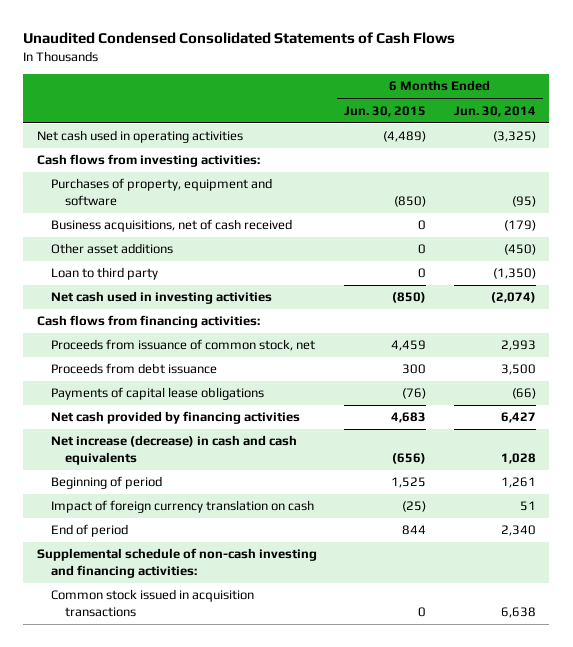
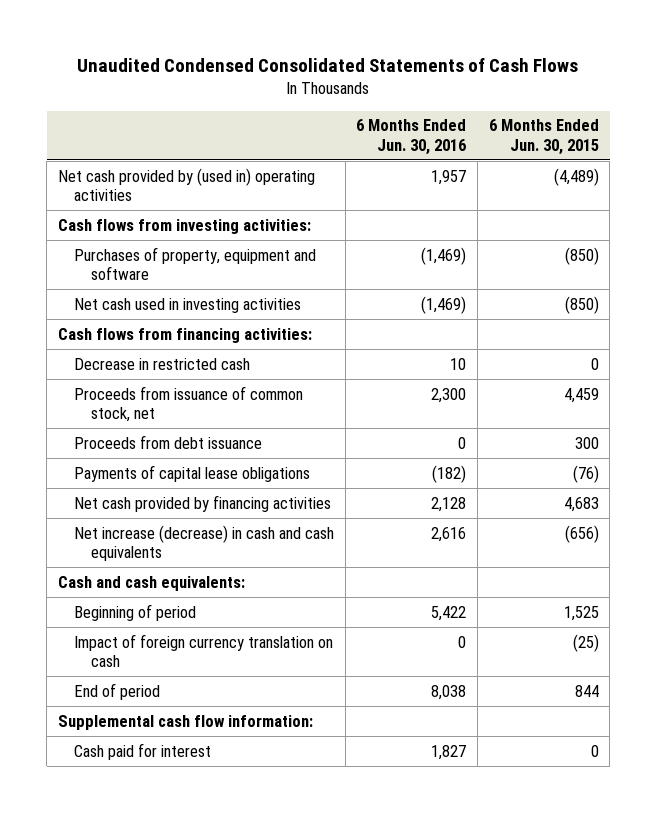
- | 6 Months Ended Jun. 30, 2015 | 6 Months Ended Jun. 30, 2014
+ | 6 Months Ended Jun. 30, 2016 | 6 Months Ended Jun. 30, 2015
- Net cash used in operating activities | (4,489) | (3,325)
+ Net cash provided by (used in) operating activities | 1,957 | (4,489)
- Business acquisitions, net of cash received | 0 | (179)
- Other asset additions | 0 | (450)
- Loan to third party | 0 | (1,350)
+ Decrease in restricted cash | 10 | 0
+ Cash and cash equivalents:
- Supplemental schedule of non-cash investing and financing activities:
- Common stock issued in acquisition transactions | 0 | 6,638
+ Supplemental cash flow information:
+ Cash paid for interest | 1,827 | 0

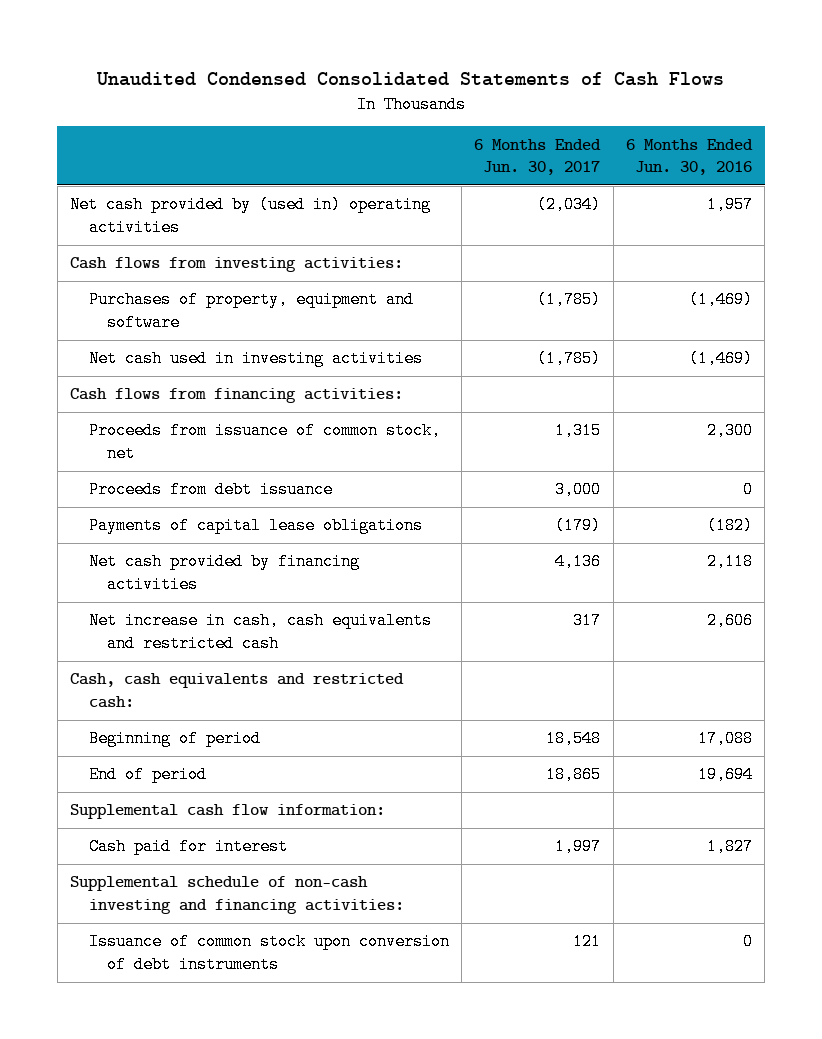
- | 6 Months Ended Jun. 30, 2016 | 6 Months Ended Jun. 30, 2015
+ | 6 Months Ended Jun. 30, 2017 | 6 Months Ended Jun. 30, 2016
- Decrease in restricted cash | 10 | 0
- Net cash provided by financing activities | 2,128 | 4,683
- Net increase (decrease) in cash and cash equivalents | 2,616 | (656)
- Cash and cash equivalents:
- Beginning of period | 5,422 | 1,525
- Impact of foreign currency translation on cash | 0 | (25)
- End of period | 8,038 | 844
+ Net cash provided by financing activities | 4,136 | 2,118
+ Net increase in cash, cash equivalents and restricted cash | 317 | 2,606
+ Cash, cash equivalents and restricted cash:
+ Beginning of period | 18,548 | 17,088
+ End of period | 18,865 | 19,694
+ Supplemental schedule of non-cash investing and financing activities:
+ Issuance of common stock upon conversion of debt instruments | 121 | 0

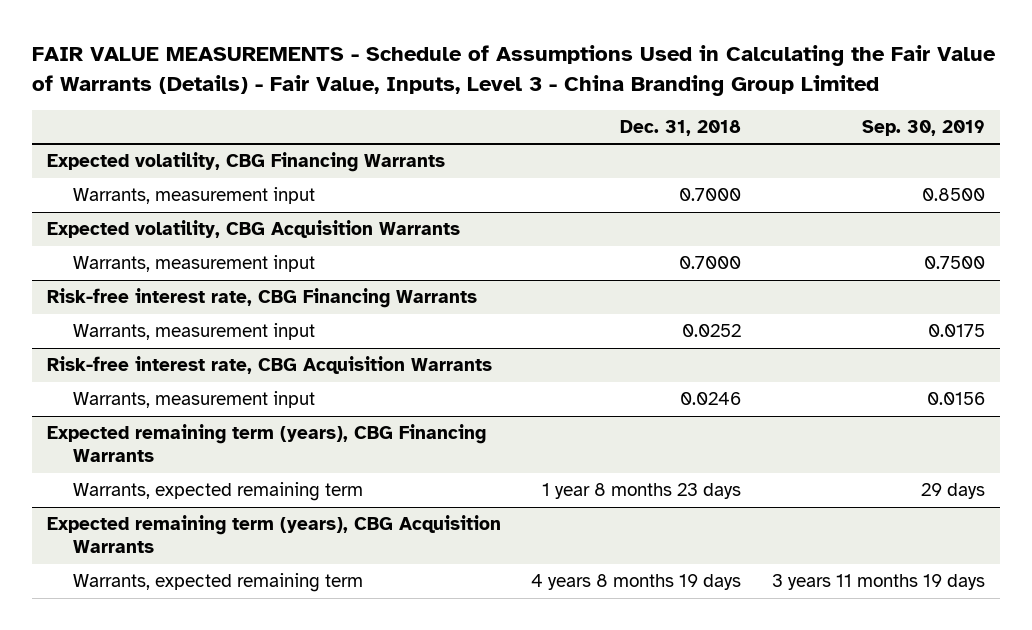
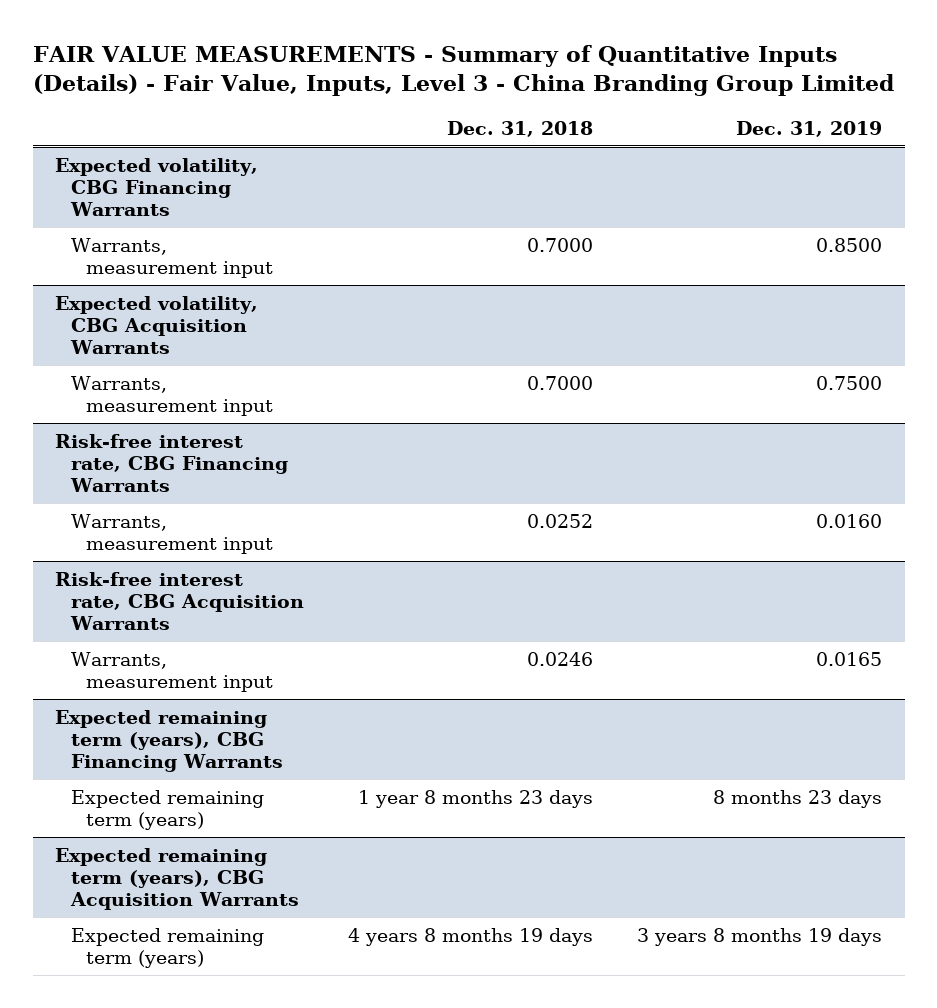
- FAIR VALUE MEASUREMENTS - Schedule of Assumptions Used in Calculating the Fair Value of Warrants (Details) - Fair Value, Inputs, Level 3 - China Branding Group Limited
+ FAIR VALUE MEASUREMENTS - Summary of Quantitative Inputs (Details) - Fair Value, Inputs, Level 3 - China Branding Group Limited
- | Dec. 31, 2018 | Sep. 30, 2019
+ | Dec. 31, 2018 | Dec. 31, 2019
@ Expected remaining term (years), CBG Financing Warrants
- Warrants, expected remaining term | 1 year 8 months 23 days | 29 days
+ Expected remaining term (years) | 1 year 8 months 23 days | 8 months 23 days
@ Expected remaining term (years), CBG Acquisition Warrants
- Warrants, expected remaining term | 4 years 8 months 19 days | 3 years 11 months 19 days
+ Expected remaining term (years) | 4 years 8 months 19 days | 3 years 8 months 19 days

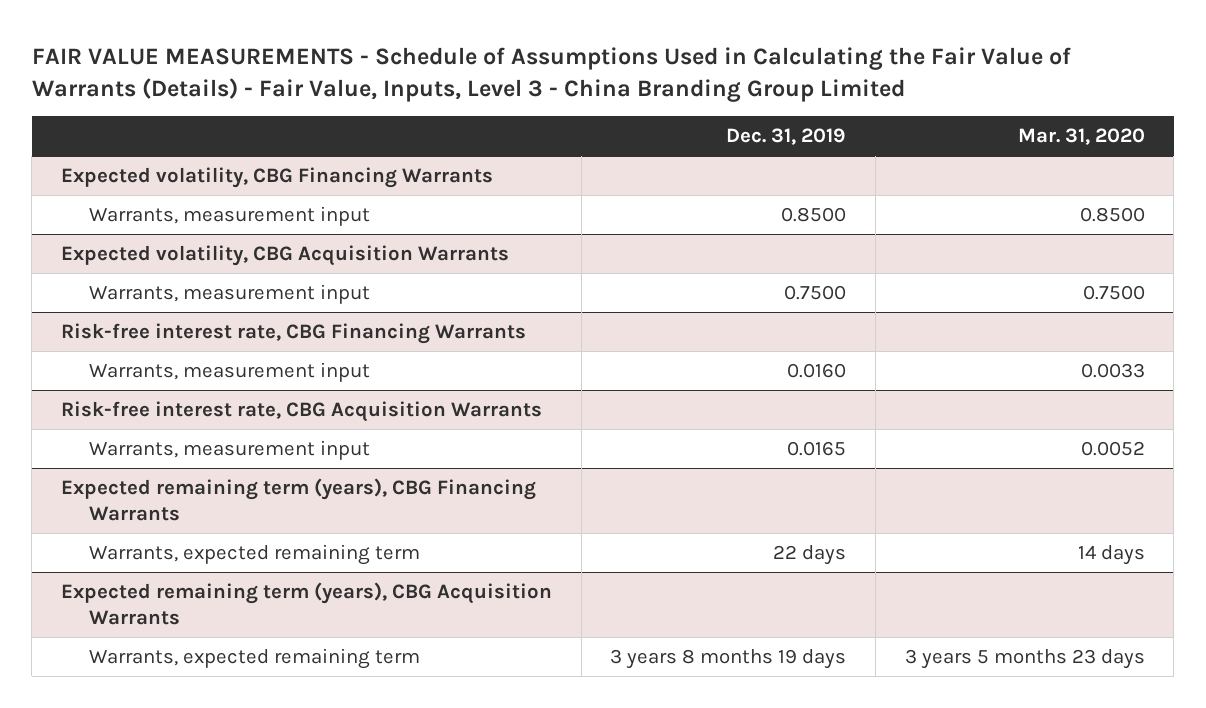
- FAIR VALUE MEASUREMENTS - Summary of Quantitative Inputs (Details) - Fair Value, Inputs, Level 3 - China Branding Group Limited
+ FAIR VALUE MEASUREMENTS - Schedule of Assumptions Used in Calculating the Fair Value of Warrants (Details) - Fair Value, Inputs, Level 3 - China Branding Group Limited
- | Dec. 31, 2018 | Dec. 31, 2019
+ | Dec. 31, 2019 | Mar. 31, 2020
@ Expected remaining term (years), CBG Financing Warrants
- Expected remaining term (years) | 1 year 8 months 23 days | 8 months 23 days
+ Warrants, expected remaining term | 22 days | 14 days
@ Expected remaining term (years), CBG Acquisition Warrants
- Expected remaining term (years) | 4 years 8 months 19 days | 3 years 8 months 19 days
+ Warrants, expected remaining term | 3 years 8 months 19 days | 3 years 5 months 23 days

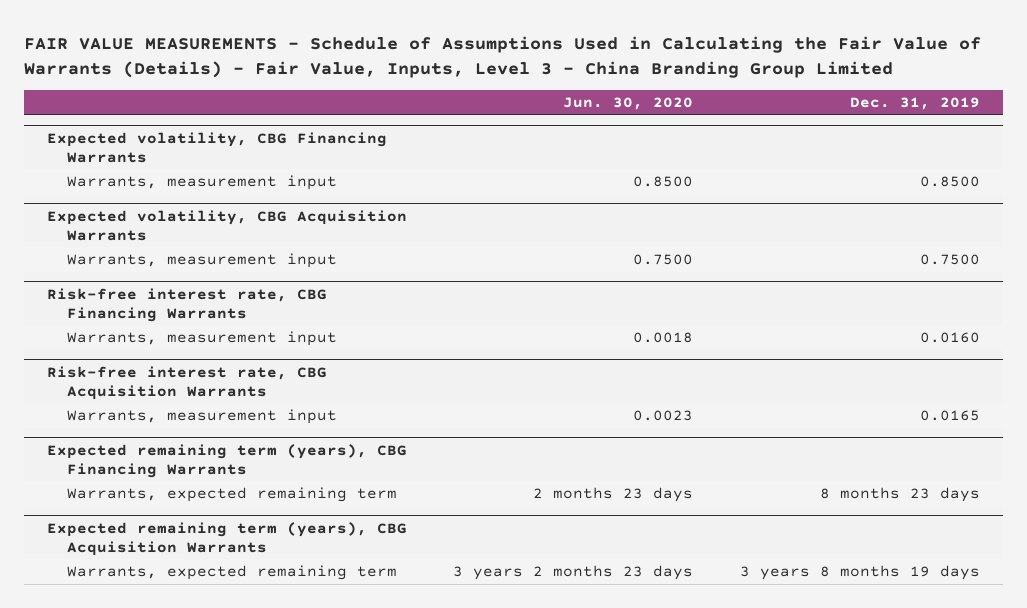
- | Dec. 31, 2019 | Mar. 31, 2020
+ | Jun. 30, 2020 | Dec. 31, 2019
@ Expected remaining term (years), CBG Financing Warrants
- Warrants, expected remaining term | 22 days | 14 days
+ Warrants, expected remaining term | 2 months 23 days | 8 months 23 days

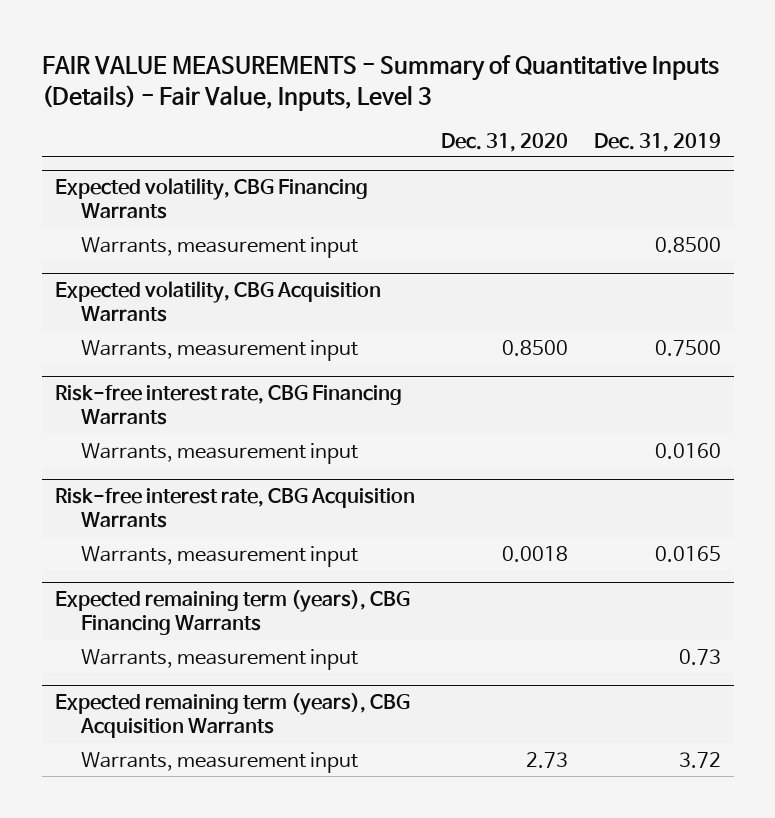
- FAIR VALUE MEASUREMENTS - Schedule of Assumptions Used in Calculating the Fair Value of Warrants (Details) - Fair Value, Inputs, Level 3 - China Branding Group Limited
+ FAIR VALUE MEASUREMENTS - Summary of Quantitative Inputs (Details) - Fair Value, Inputs, Level 3
- | Jun. 30, 2020 | Dec. 31, 2019
+ | Dec. 31, 2020 | Dec. 31, 2019
@ Expected remaining term (years), CBG Financing Warrants
- Warrants, expected remaining term | 2 months 23 days | 8 months 23 days
+ Warrants, measurement input | | 0.73
@ Expected remaining term (years), CBG Acquisition Warrants
- Warrants, expected remaining term | 3 years 2 months 23 days | 3 years 8 months 19 days
+ Warrants, measurement input | 2.73 | 3.72

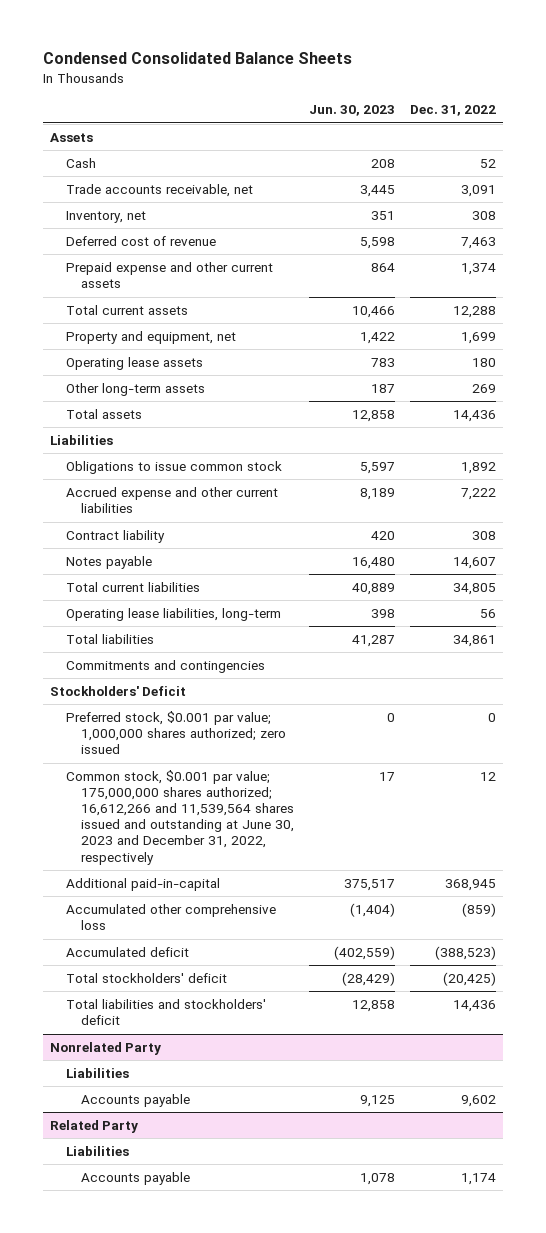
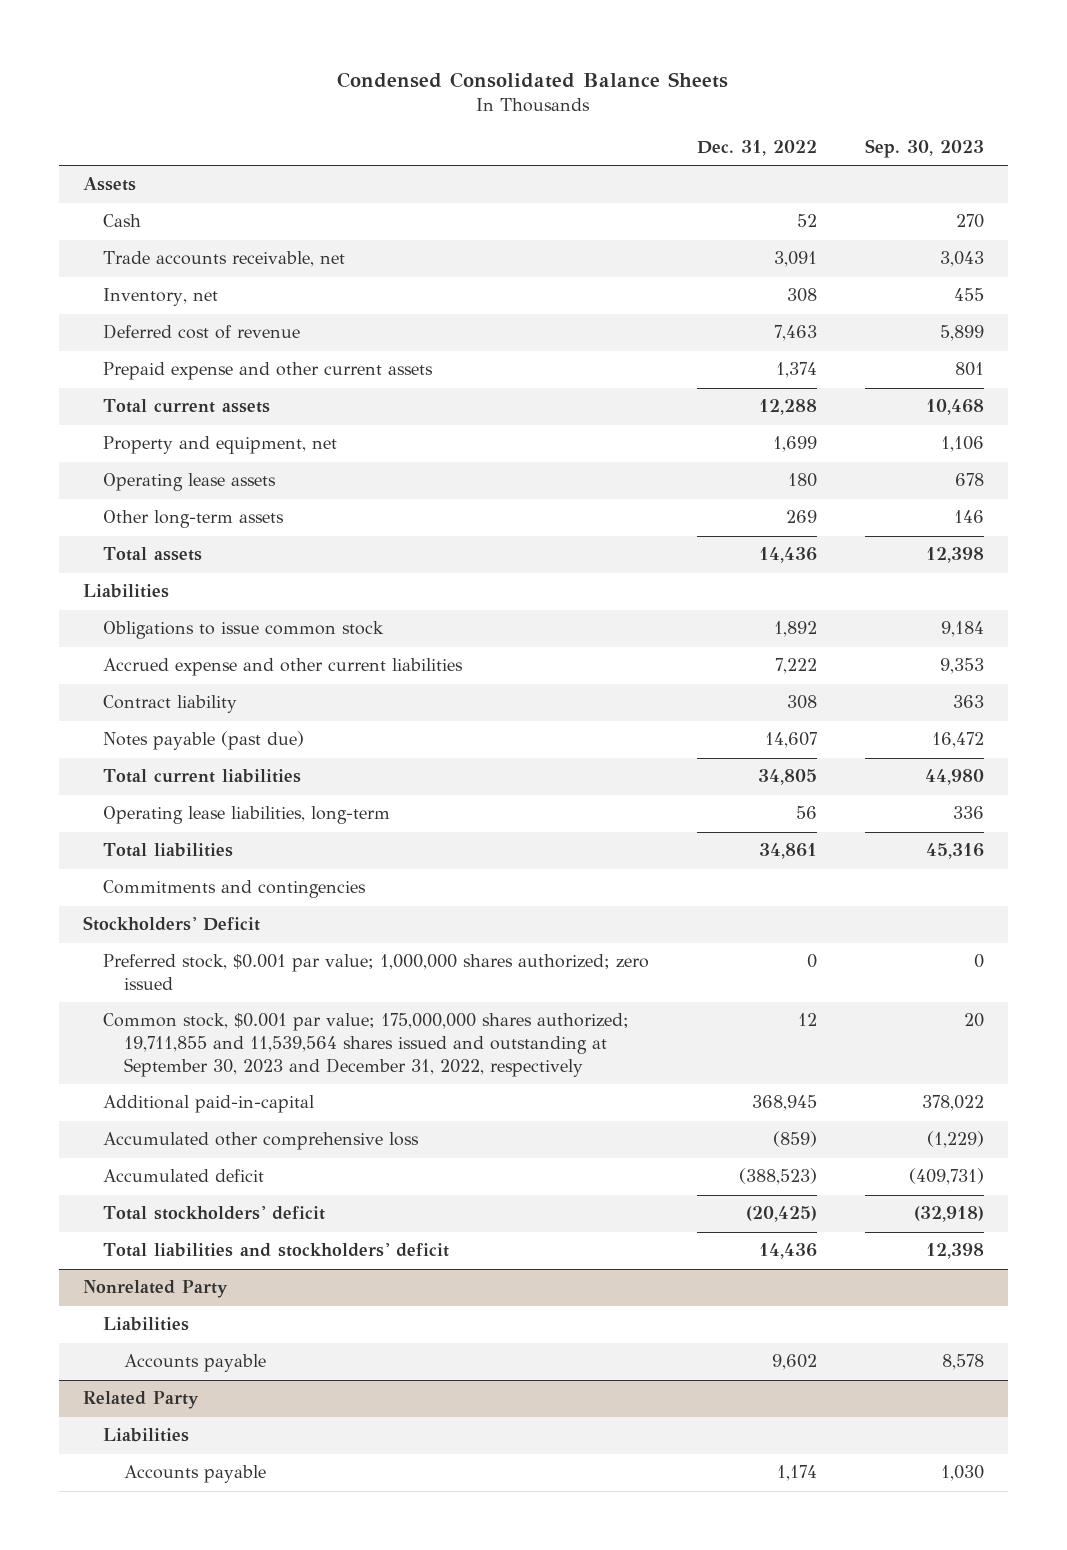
- | Jun. 30, 2023 | Dec. 31, 2022
+ | Dec. 31, 2022 | Sep. 30, 2023
- Notes payable | 16,480 | 14,607
+ Notes payable (past due) | 14,607 | 16,472
- Common stock, $0.001 par value; 175,000,000 shares authorized; 16,612,266 and 11,539,564 shares issued and outstanding at June 30, 2023 and December 31, 2022, respectively | 17 | 12
+ Common stock, $0.001 par value; 175,000,000 shares authorized; 19,711,855 and 11,539,564 shares issued and outstanding at September 30, 2023 and December 31, 2022, respectively | 12 | 20

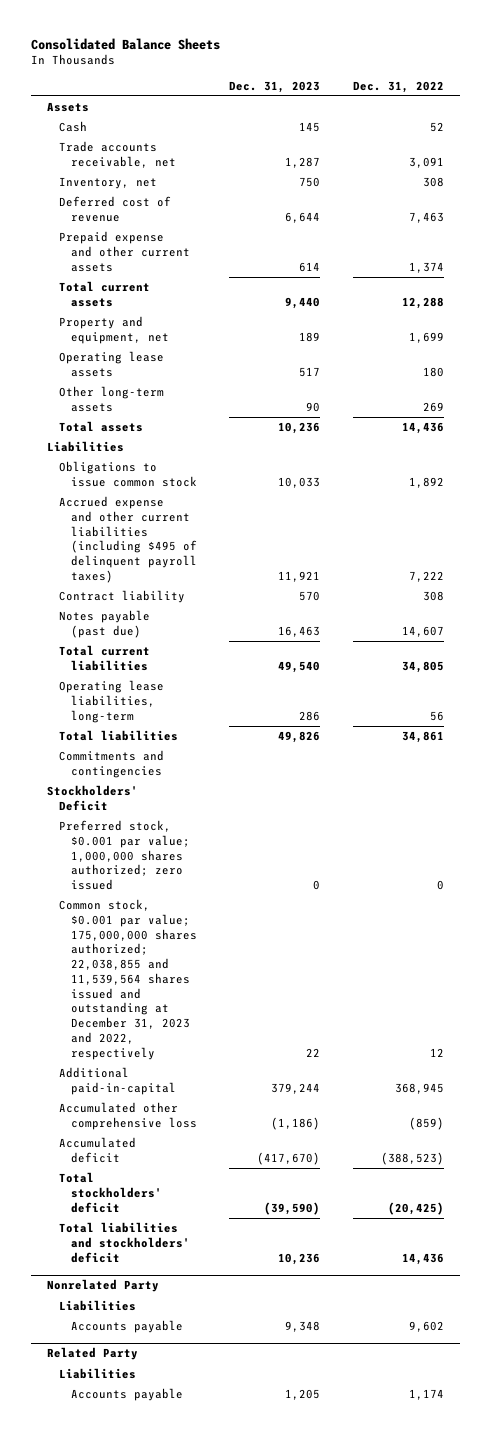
- Condensed Consolidated Balance Sheets
+ Consolidated Balance Sheets
- | Dec. 31, 2022 | Sep. 30, 2023
+ | Dec. 31, 2023 | Dec. 31, 2022
- Accrued expense and other current liabilities | 7,222 | 9,353
+ Accrued expense and other current liabilities (including $495 of delinquent payroll taxes) | 11,921 | 7,222
- Common stock, $0.001 par value; 175,000,000 shares authorized; 19,711,855 and 11,539,564 shares issued and outstanding at September 30, 2023 and December 31, 2022, respectively | 12 | 20
+ Common stock, $0.001 par value; 175,000,000 shares authorized; 22,038,855 and 11,539,564 shares issued and outstanding at December 31, 2023 and 2022, respectively | 22 | 12

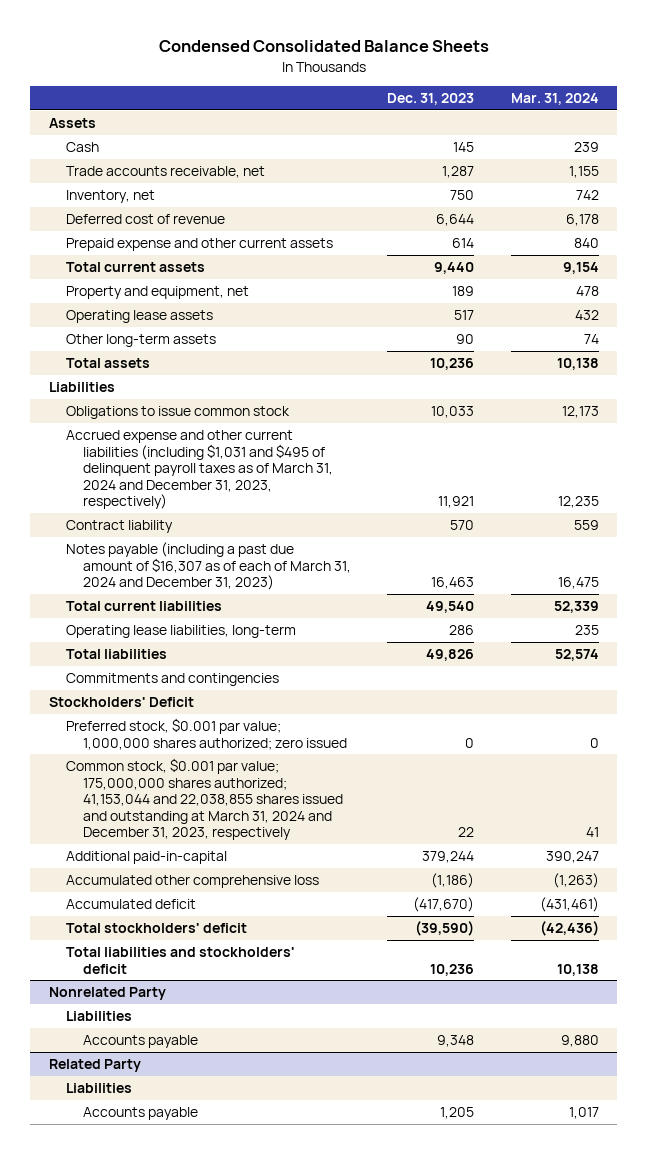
- Consolidated Balance Sheets
+ Condensed Consolidated Balance Sheets
- | Dec. 31, 2023 | Dec. 31, 2022
+ | Dec. 31, 2023 | Mar. 31, 2024
- Accrued expense and other current liabilities (including $495 of delinquent payroll taxes) | 11,921 | 7,222
+ Accrued expense and other current liabilities (including $1,031 and $495 of delinquent payroll taxes as of March 31, 2024 and December 31, 2023, respectively) | 11,921 | 12,235
- Notes payable (past due) | 16,463 | 14,607
+ Notes payable (including a past due amount of $16,307 as of each of March 31, 2024 and December 31, 2023) | 16,463 | 16,475
- Common stock, $0.001 par value; 175,000,000 shares authorized; 22,038,855 and 11,539,564 shares issued and outstanding at December 31, 2023 and 2022, respectively | 22 | 12
+ Common stock, $0.001 par value; 175,000,000 shares authorized; 41,153,044 and 22,038,855 shares issued and outstanding at March 31, 2024 and December 31, 2023, respectively | 22 | 41

